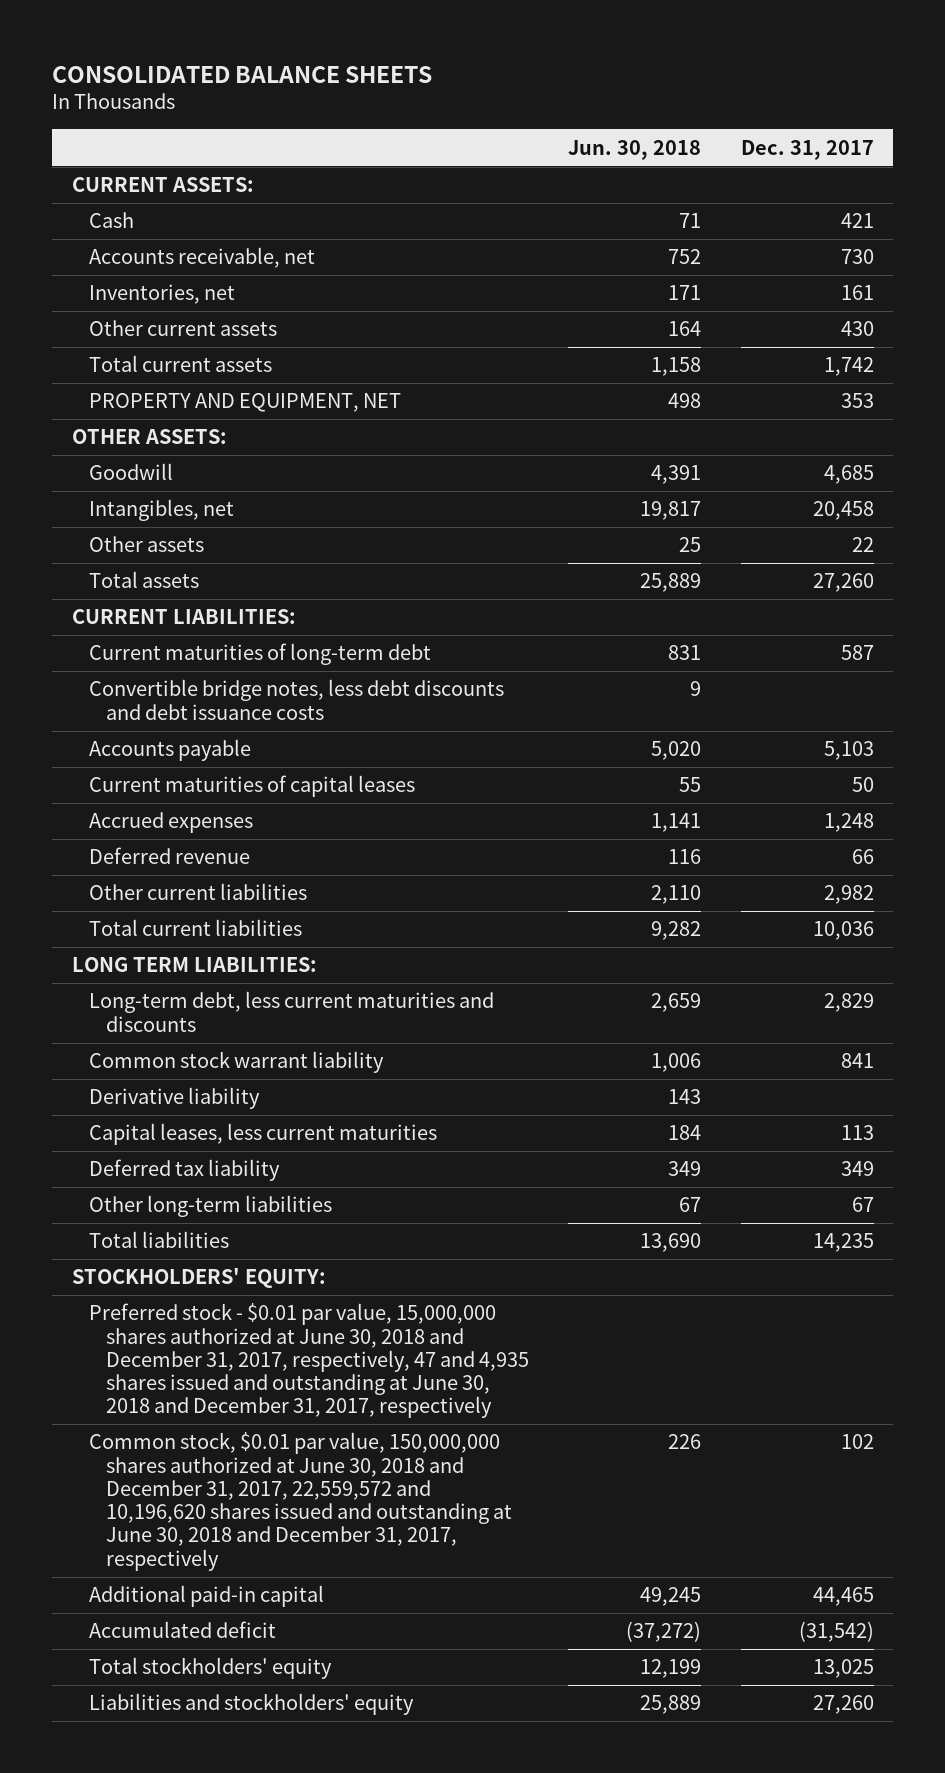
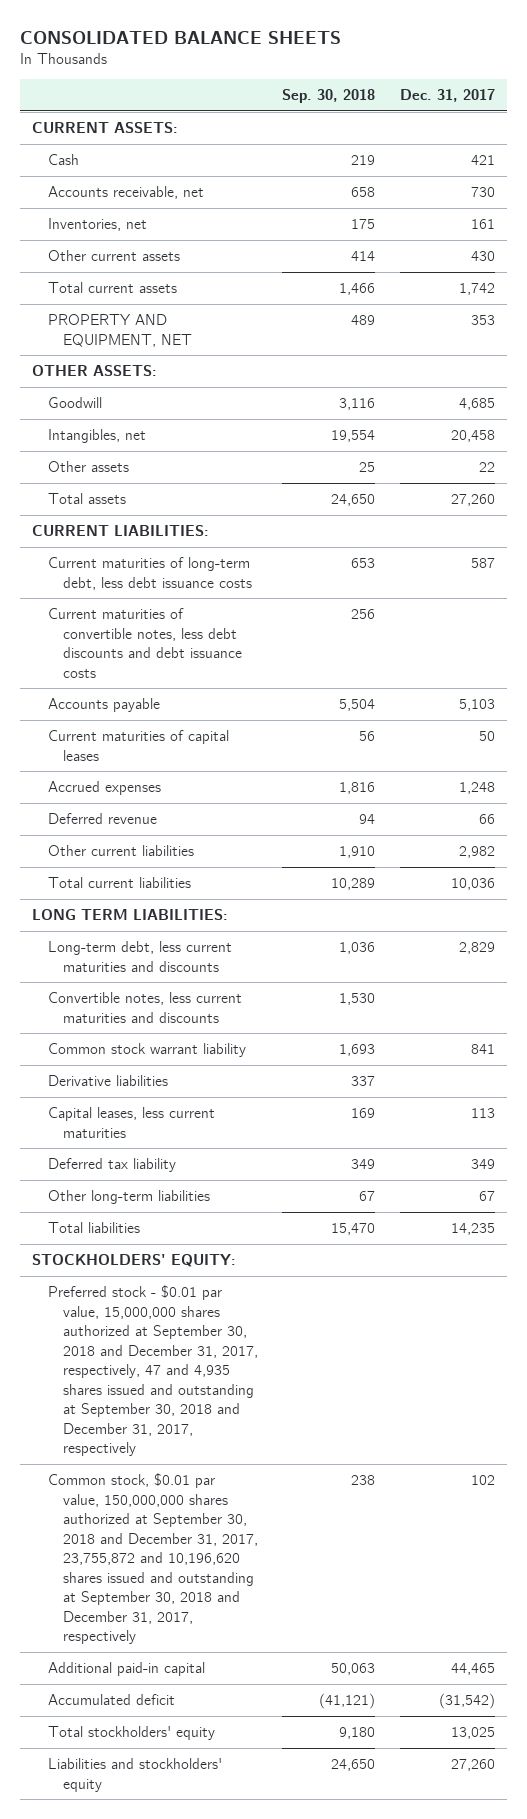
- | Jun. 30, 2018 | Dec. 31, 2017
+ | Sep. 30, 2018 | Dec. 31, 2017
- Current maturities of long-term debt | 831 | 587
- Convertible bridge notes, less debt discounts and debt issuance costs | 9 |
+ Current maturities of long-term debt, less debt issuance costs | 653 | 587
+ Current maturities of convertible notes, less debt discounts and debt issuance costs | 256 |
+ Convertible notes, less current maturities and discounts | 1,530 |
- Derivative liability | 143 |
+ Derivative liabilities | 337 |
- Preferred stock - $0.01 par value, 15,000,000 shares authorized at June 30, 2018 and December 31, 2017, respectively, 47 and 4,935 shares issued and outstanding at June 30, 2018 and December 31, 2017, respectively
- Common stock, $0.01 par value, 150,000,000 shares authorized at June 30, 2018 and December 31, 2017, 22,559,572 and 10,196,620 shares issued and outstanding at June 30, 2018 and December 31, 2017, respectively | 226 | 102
+ Preferred stock - $0.01 par value, 15,000,000 shares authorized at September 30, 2018 and December 31, 2017, respectively, 47 and 4,935 shares issued and outstanding at September 30, 2018 and December 31, 2017, respectively
+ Common stock, $0.01 par value, 150,000,000 shares authorized at September 30, 2018 and December 31, 2017, 23,755,872 and 10,196,620 shares issued and outstanding at September 30, 2018 and December 31, 2017, respectively | 238 | 102

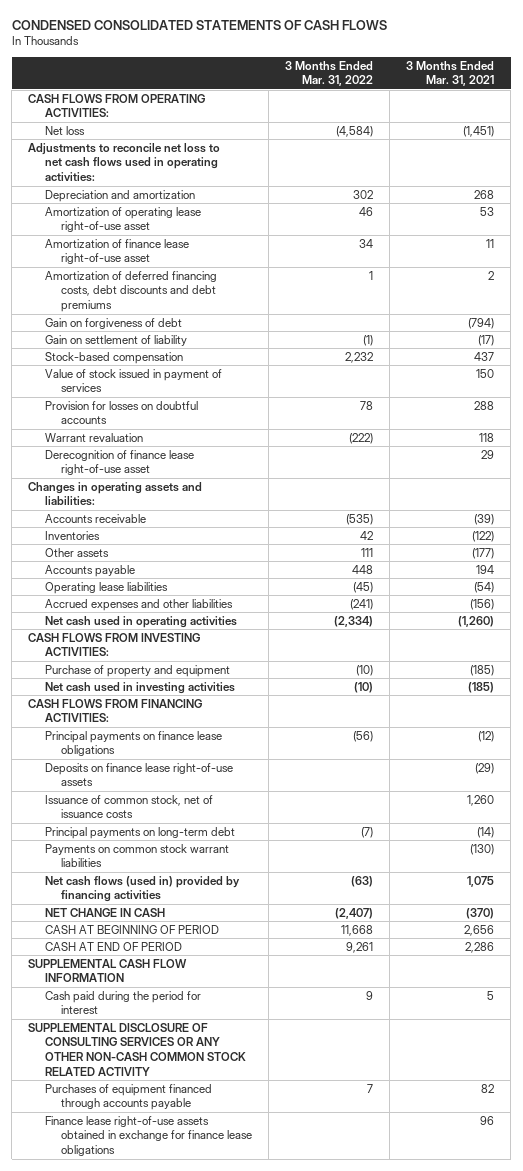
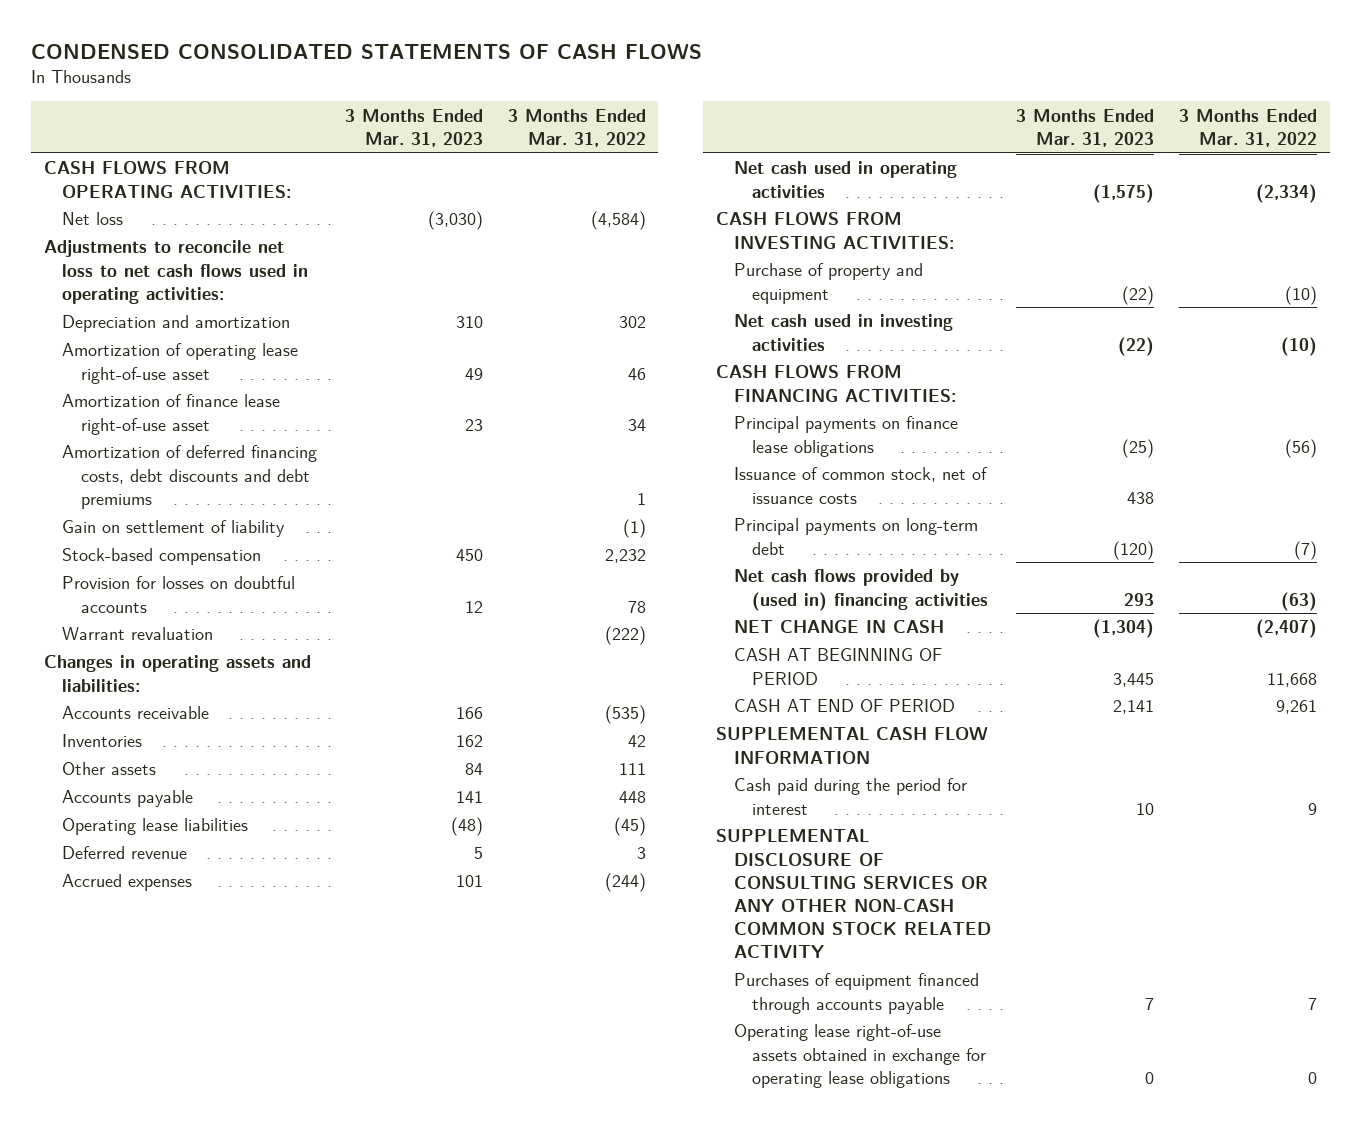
- | 3 Months Ended Mar. 31, 2022 | 3 Months Ended Mar. 31, 2021
+ | 3 Months Ended Mar. 31, 2023 | 3 Months Ended Mar. 31, 2022
- Gain on forgiveness of debt | | (794)
- Value of stock issued in payment of services | | 150
- Derecognition of finance lease right-of-use asset | | 29
- Accrued expenses and other liabilities | (241) | (156)
+ Deferred revenue | 5 | 3
+ Accrued expenses | 101 | (244)
- Deposits on finance lease right-of-use assets | | (29)
- Payments on common stock warrant liabilities | | (130)
- Net cash flows (used in) provided by financing activities | (63) | 1,075
+ Net cash flows provided by (used in) financing activities | 293 | (63)
- Finance lease right-of-use assets obtained in exchange for finance lease obligations | | 96
+ Operating lease right-of-use assets obtained in exchange for operating lease obligations | 0 | 0

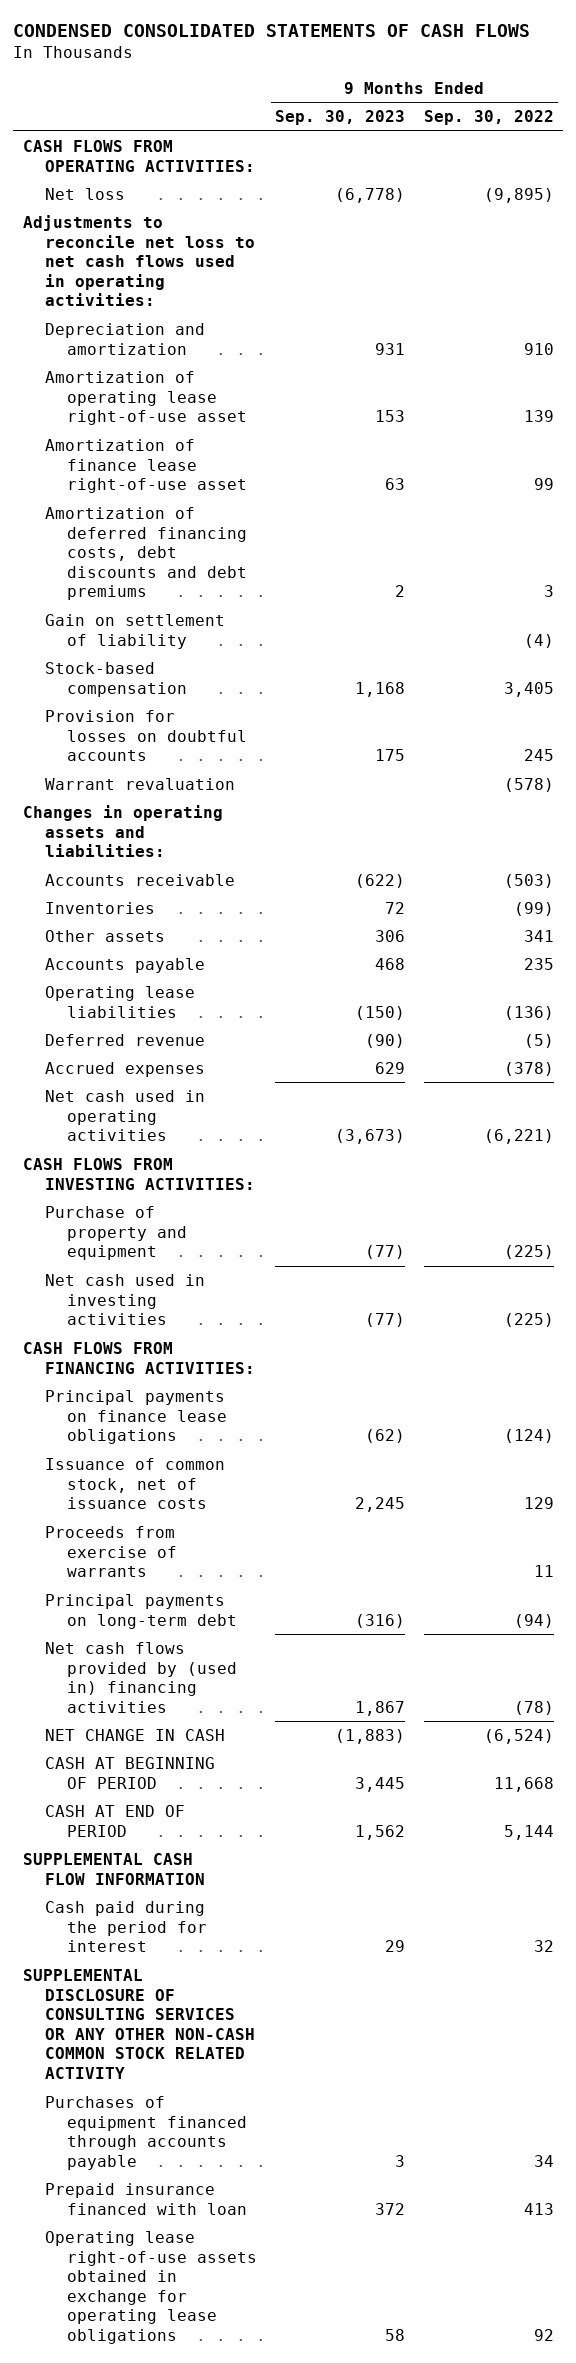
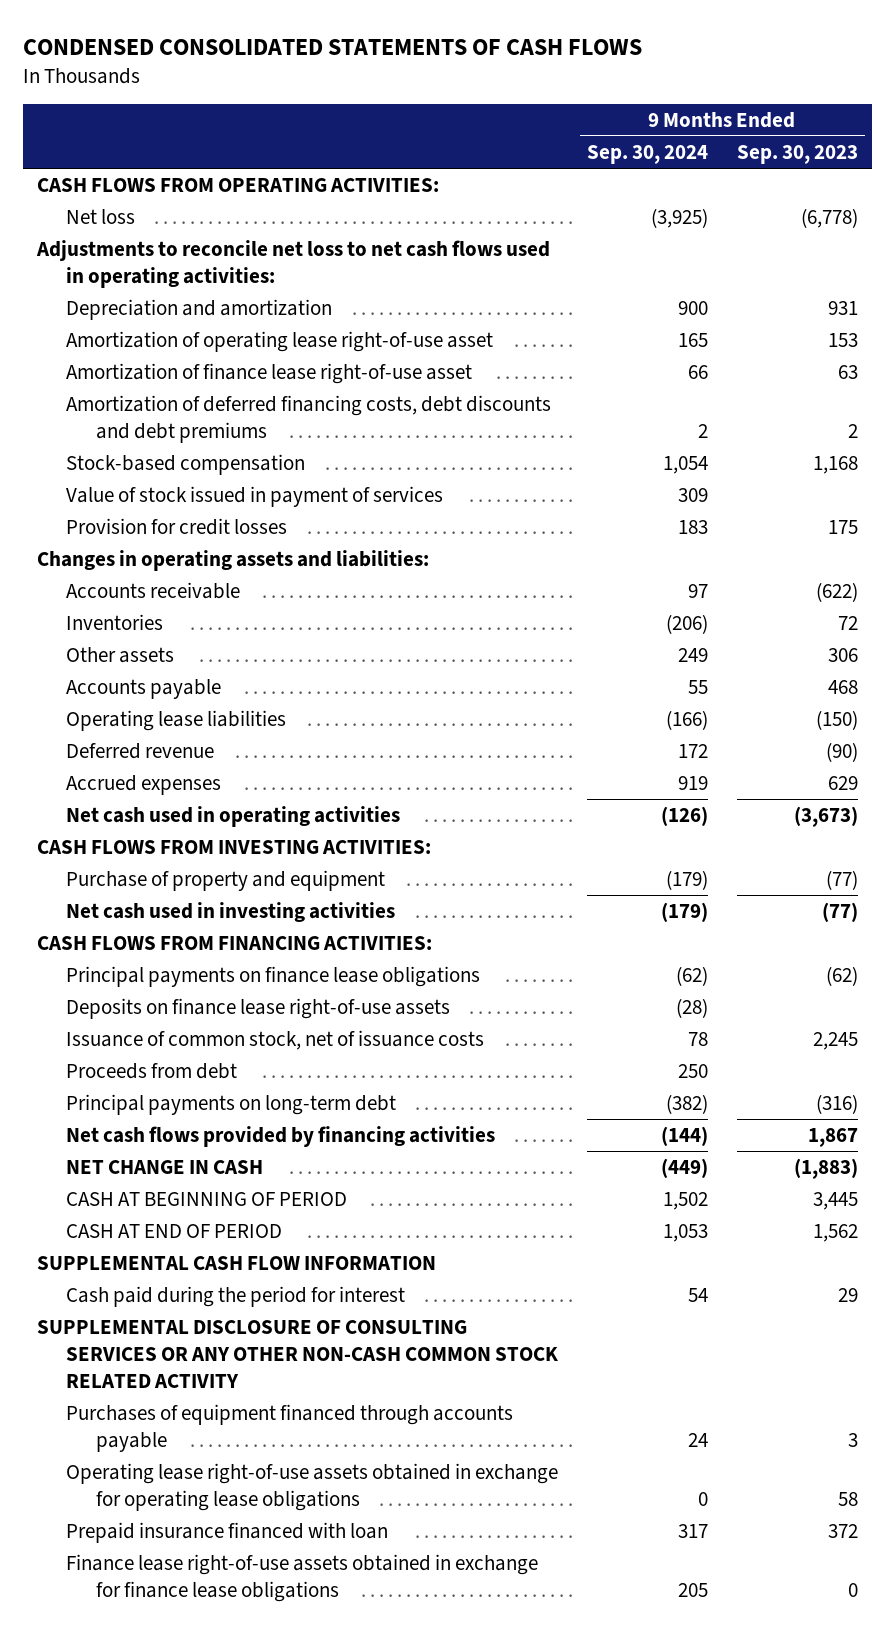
- | 9 Months Ended Sep. 30, 2023 | 9 Months Ended Sep. 30, 2022
+ | 9 Months Ended Sep. 30, 2024 | 9 Months Ended Sep. 30, 2023
- Gain on settlement of liability | | (4)
- Provision for losses on doubtful accounts | 175 | 245
- Warrant revaluation | | (578)
+ Value of stock issued in payment of services | 309 |
+ Provision for credit losses | 183 | 175
+ Deposits on finance lease right-of-use assets | (28) |
- Proceeds from exercise of warrants | | 11
+ Proceeds from debt | 250 |
- Net cash flows provided by (used in) financing activities | 1,867 | (78)
+ Net cash flows provided by financing activities | (144) | 1,867
moved down: Prepaid insurance financed with loan | 317 | 372
+ Finance lease right-of-use assets obtained in exchange for finance lease obligations | 205 | 0

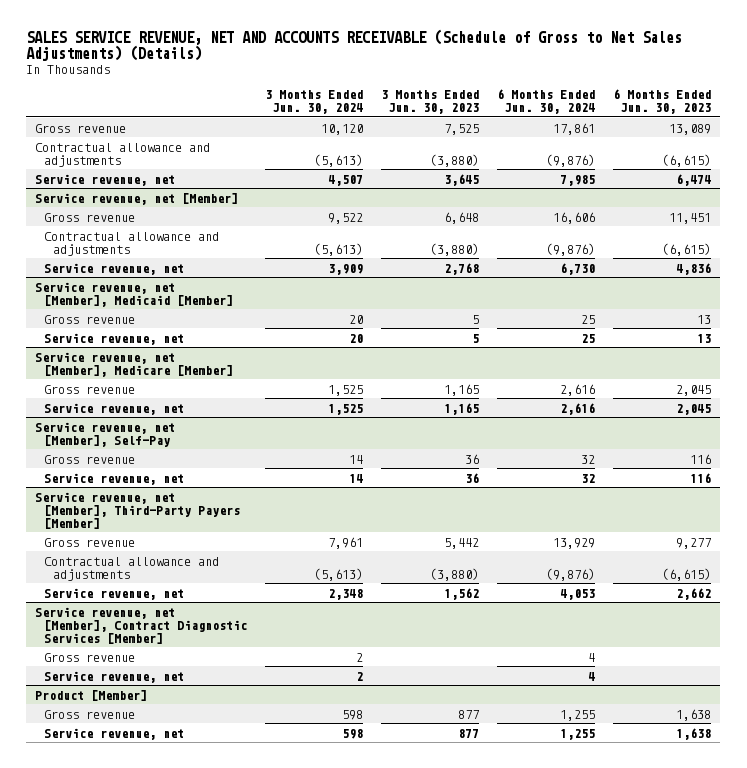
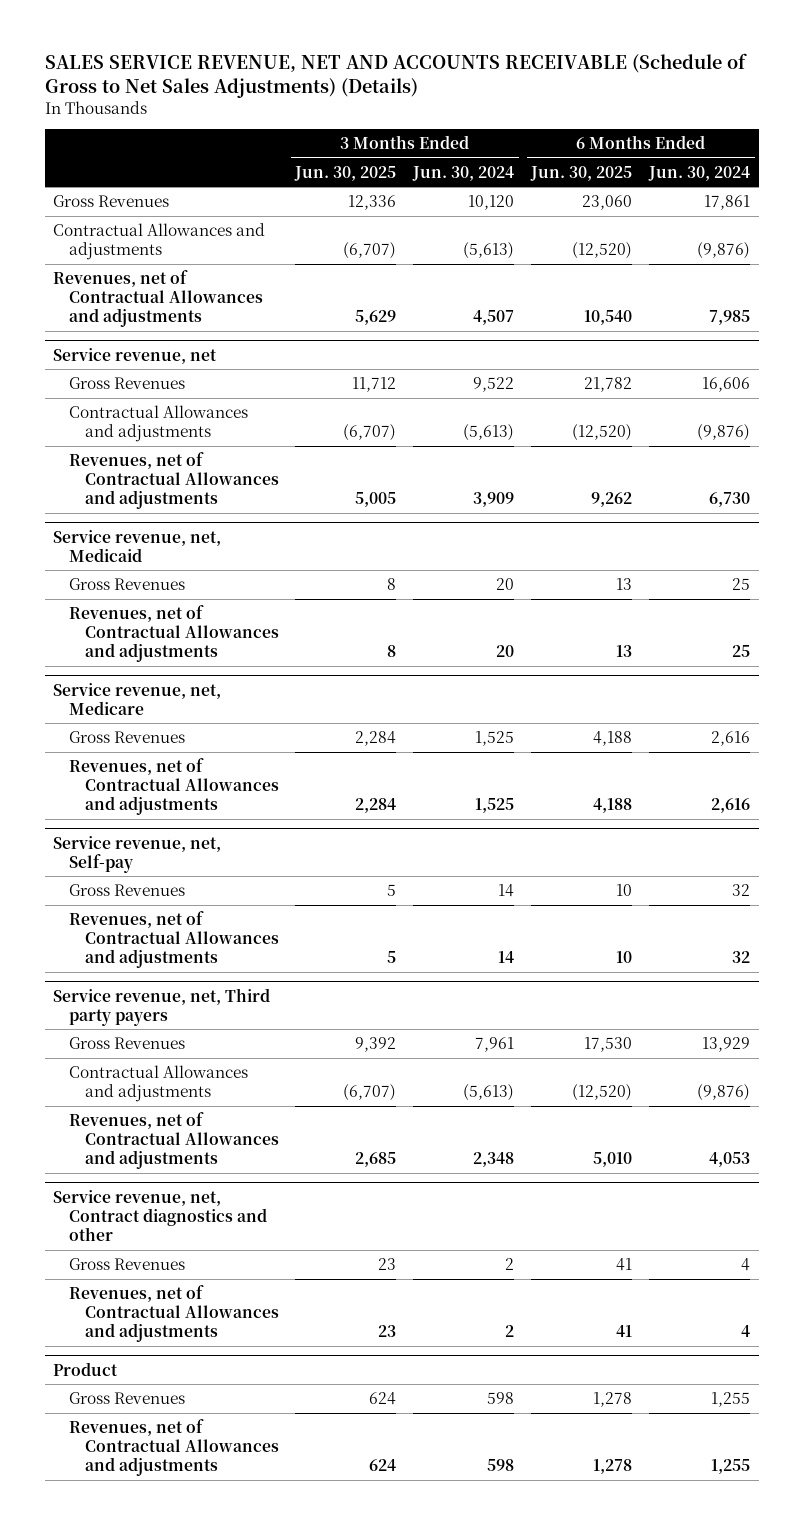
- | 3 Months Ended Jun. 30, 2024 | 3 Months Ended Jun. 30, 2023 | 6 Months Ended Jun. 30, 2024 | 6 Months Ended Jun. 30, 2023
+ | 3 Months Ended Jun. 30, 2025 | 3 Months Ended Jun. 30, 2024 | 6 Months Ended Jun. 30, 2025 | 6 Months Ended Jun. 30, 2024
- Gross revenue | 10,120 | 7,525 | 17,861 | 13,089
- Contractual allowance and adjustments | (5,613) | (3,880) | (9,876) | (6,615)
- Service revenue, net | 4,507 | 3,645 | 7,985 | 6,474
- Service revenue, net [Member]
- Gross revenue | 9,522 | 6,648 | 16,606 | 11,451
- Contractual allowance and adjustments | (5,613) | (3,880) | (9,876) | (6,615)
- Service revenue, net | 3,909 | 2,768 | 6,730 | 4,836
- Service revenue, net [Member], Medicaid [Member]
- Gross revenue | 20 | 5 | 25 | 13
- Service revenue, net | 20 | 5 | 25 | 13
- Service revenue, net [Member], Medicare [Member]
- Gross revenue | 1,525 | 1,165 | 2,616 | 2,045
- Service revenue, net | 1,525 | 1,165 | 2,616 | 2,045
- Service revenue, net [Member], Self-Pay
- Gross revenue | 14 | 36 | 32 | 116
- Service revenue, net | 14 | 36 | 32 | 116
- Service revenue, net [Member], Third-Party Payers [Member]
- Gross revenue | 7,961 | 5,442 | 13,929 | 9,277
- Contractual allowance and adjustments | (5,613) | (3,880) | (9,876) | (6,615)
- Service revenue, net | 2,348 | 1,562 | 4,053 | 2,662
- Service revenue, net [Member], Contract Diagnostic Services [Member]
- Gross revenue | 2 | | 4 |
- Service revenue, net | 2 | | 4 |
- Product [Member]
- Gross revenue | 598 | 877 | 1,255 | 1,638
- Service revenue, net | 598 | 877 | 1,255 | 1,638
+ Gross Revenues | 12,336 | 10,120 | 23,060 | 17,861
+ Contractual Allowances and adjustments | (6,707) | (5,613) | (12,520) | (9,876)
+ Revenues, net of Contractual Allowances and adjustments | 5,629 | 4,507 | 10,540 | 7,985
+ Service revenue, net
+ Gross Revenues | 11,712 | 9,522 | 21,782 | 16,606
+ Contractual Allowances and adjustments | (6,707) | (5,613) | (12,520) | (9,876)
+ Revenues, net of Contractual Allowances and adjustments | 5,005 | 3,909 | 9,262 | 6,730
+ Service revenue, net, Medicaid
+ Gross Revenues | 8 | 20 | 13 | 25
+ Revenues, net of Contractual Allowances and adjustments | 8 | 20 | 13 | 25
+ Service revenue, net, Medicare
+ Gross Revenues | 2,284 | 1,525 | 4,188 | 2,616
+ Revenues, net of Contractual Allowances and adjustments | 2,284 | 1,525 | 4,188 | 2,616
+ Service revenue, net, Self-pay
+ Gross Revenues | 5 | 14 | 10 | 32
+ Revenues, net of Contractual Allowances and adjustments | 5 | 14 | 10 | 32
+ Service revenue, net, Third party payers
+ Gross Revenues | 9,392 | 7,961 | 17,530 | 13,929
+ Contractual Allowances and adjustments | (6,707) | (5,613) | (12,520) | (9,876)
+ Revenues, net of Contractual Allowances and adjustments | 2,685 | 2,348 | 5,010 | 4,053
+ Service revenue, net, Contract diagnostics and other
+ Gross Revenues | 23 | 2 | 41 | 4
+ Revenues, net of Contractual Allowances and adjustments | 23 | 2 | 41 | 4
+ Product
+ Gross Revenues | 624 | 598 | 1,278 | 1,255
+ Revenues, net of Contractual Allowances and adjustments | 624 | 598 | 1,278 | 1,255

